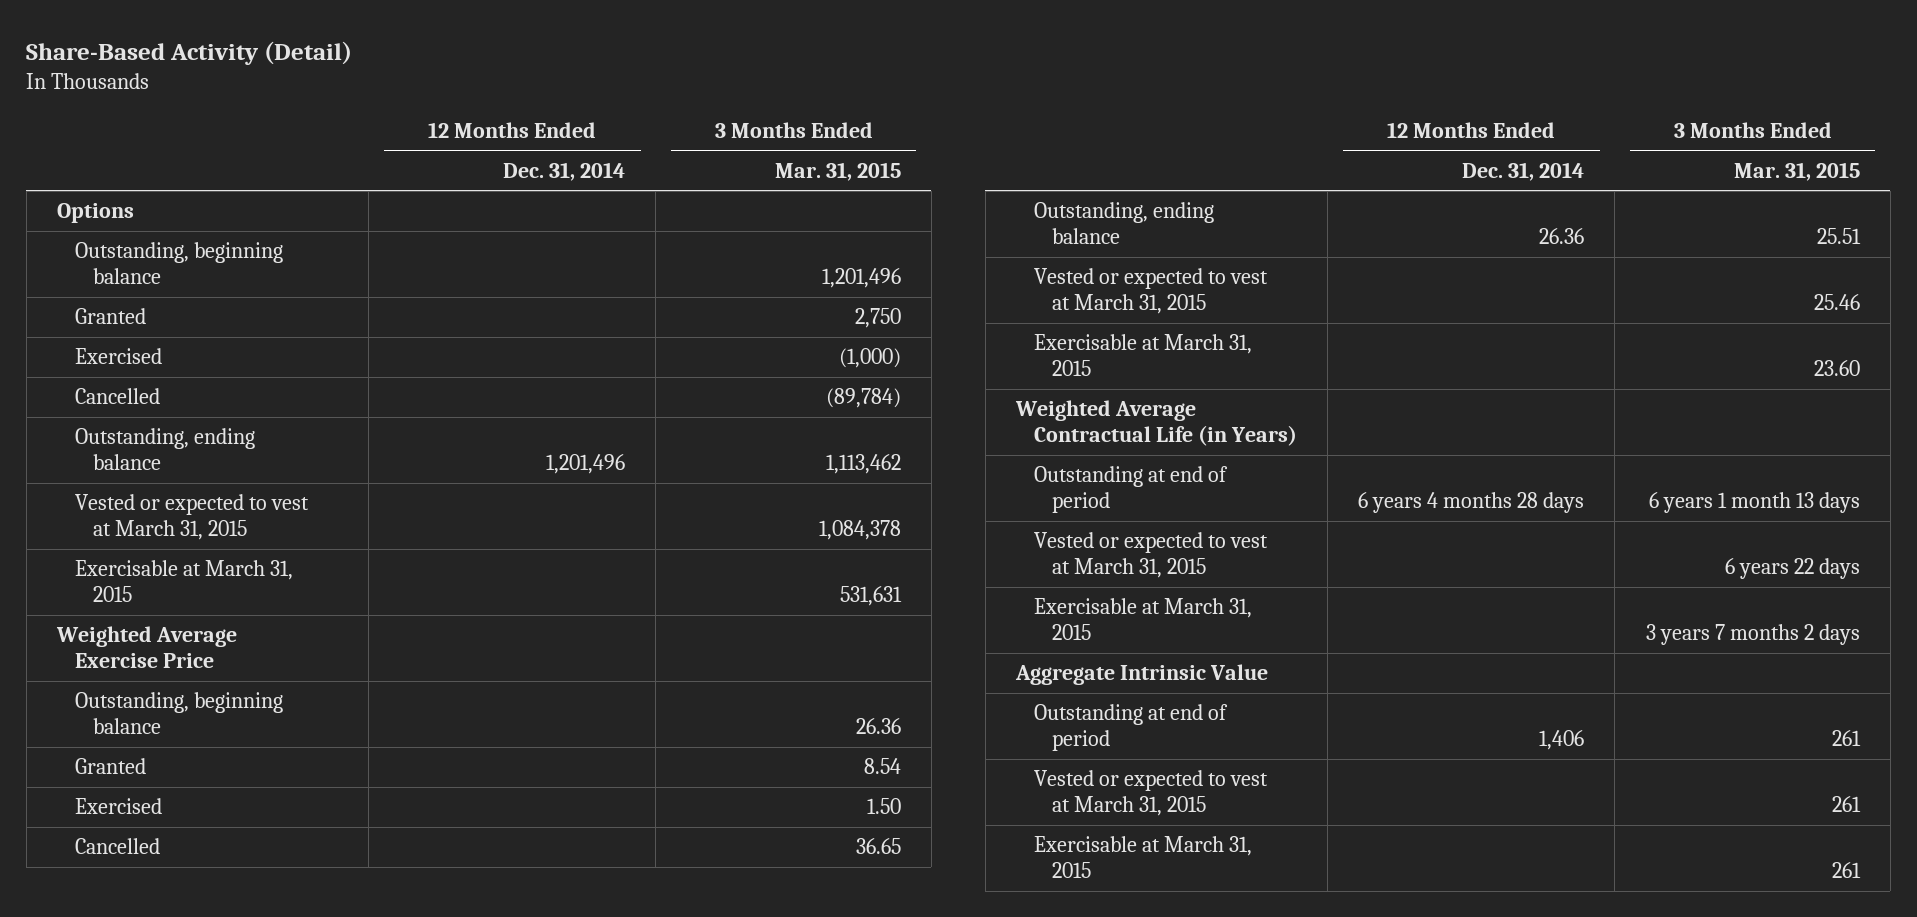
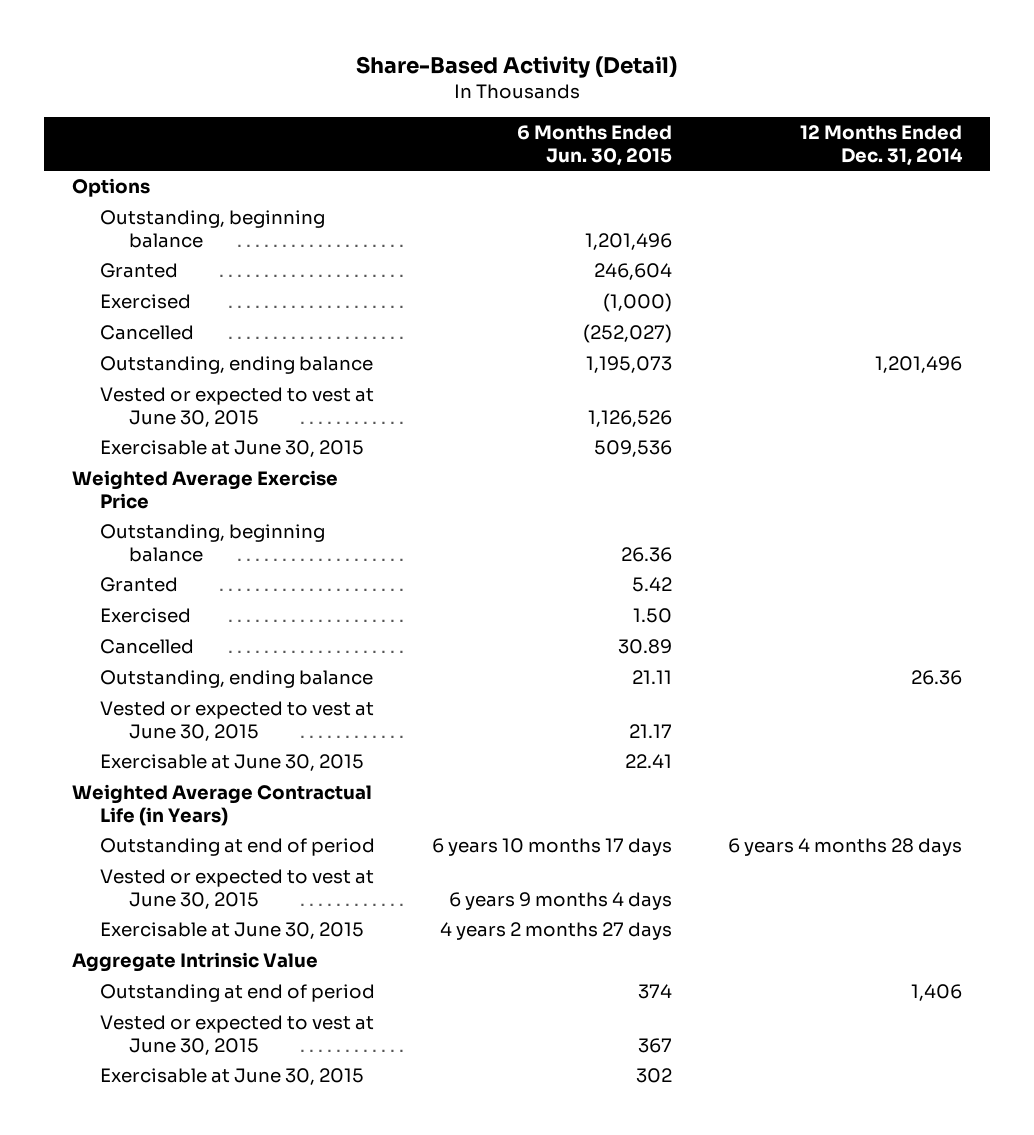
- | 12 Months Ended Dec. 31, 2014 | 3 Months Ended Mar. 31, 2015
+ | 6 Months Ended Jun. 30, 2015 | 12 Months Ended Dec. 31, 2014
- Vested or expected to vest at March 31, 2015 | | 1,084,378
- Exercisable at March 31, 2015 | | 531,631
+ Vested or expected to vest at June 30, 2015 | 1,126,526 |
+ Exercisable at June 30, 2015 | 509,536 |
- Vested or expected to vest at March 31, 2015 | | 25.46
- Exercisable at March 31, 2015 | | 23.60
+ Vested or expected to vest at June 30, 2015 | 21.17 |
+ Exercisable at June 30, 2015 | 22.41 |
- Vested or expected to vest at March 31, 2015 | | 6 years 22 days
- Exercisable at March 31, 2015 | | 3 years 7 months 2 days
+ Vested or expected to vest at June 30, 2015 | 6 years 9 months 4 days |
+ Exercisable at June 30, 2015 | 4 years 2 months 27 days |
- Vested or expected to vest at March 31, 2015 | | 261
- Exercisable at March 31, 2015 | | 261
+ Vested or expected to vest at June 30, 2015 | 367 |
+ Exercisable at June 30, 2015 | 302 |

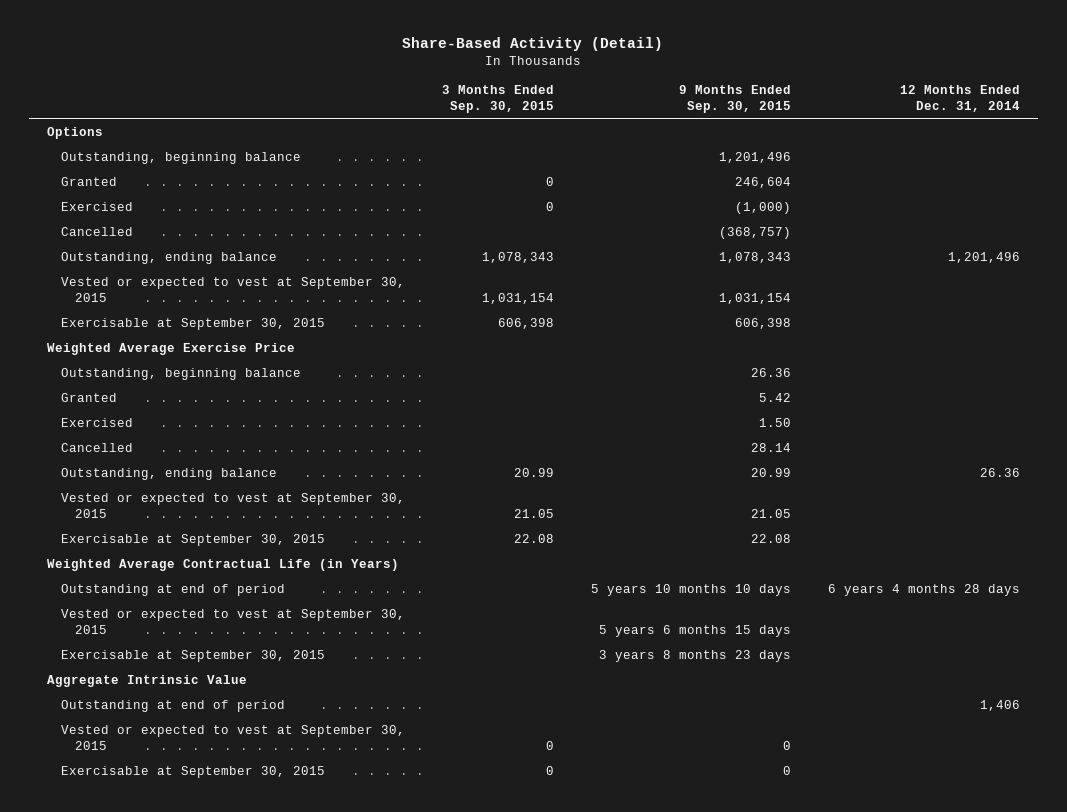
- | 6 Months Ended Jun. 30, 2015 | 12 Months Ended Dec. 31, 2014
+ | 3 Months Ended Sep. 30, 2015 | 9 Months Ended Sep. 30, 2015 | 12 Months Ended Dec. 31, 2014
- Vested or expected to vest at June 30, 2015 | 1,126,526 |
- Exercisable at June 30, 2015 | 509,536 |
+ Vested or expected to vest at September 30, 2015 | 1,031,154 | 1,031,154 |
+ Exercisable at September 30, 2015 | 606,398 | 606,398 |
- Vested or expected to vest at June 30, 2015 | 21.17 |
- Exercisable at June 30, 2015 | 22.41 |
+ Vested or expected to vest at September 30, 2015 | 21.05 | 21.05 |
+ Exercisable at September 30, 2015 | 22.08 | 22.08 |
- Vested or expected to vest at June 30, 2015 | 6 years 9 months 4 days |
- Exercisable at June 30, 2015 | 4 years 2 months 27 days |
+ Vested or expected to vest at September 30, 2015 | | 5 years 6 months 15 days |
+ Exercisable at September 30, 2015 | | 3 years 8 months 23 days |
- Vested or expected to vest at June 30, 2015 | 367 |
- Exercisable at June 30, 2015 | 302 |
+ Vested or expected to vest at September 30, 2015 | 0 | 0 |
+ Exercisable at September 30, 2015 | 0 | 0 |

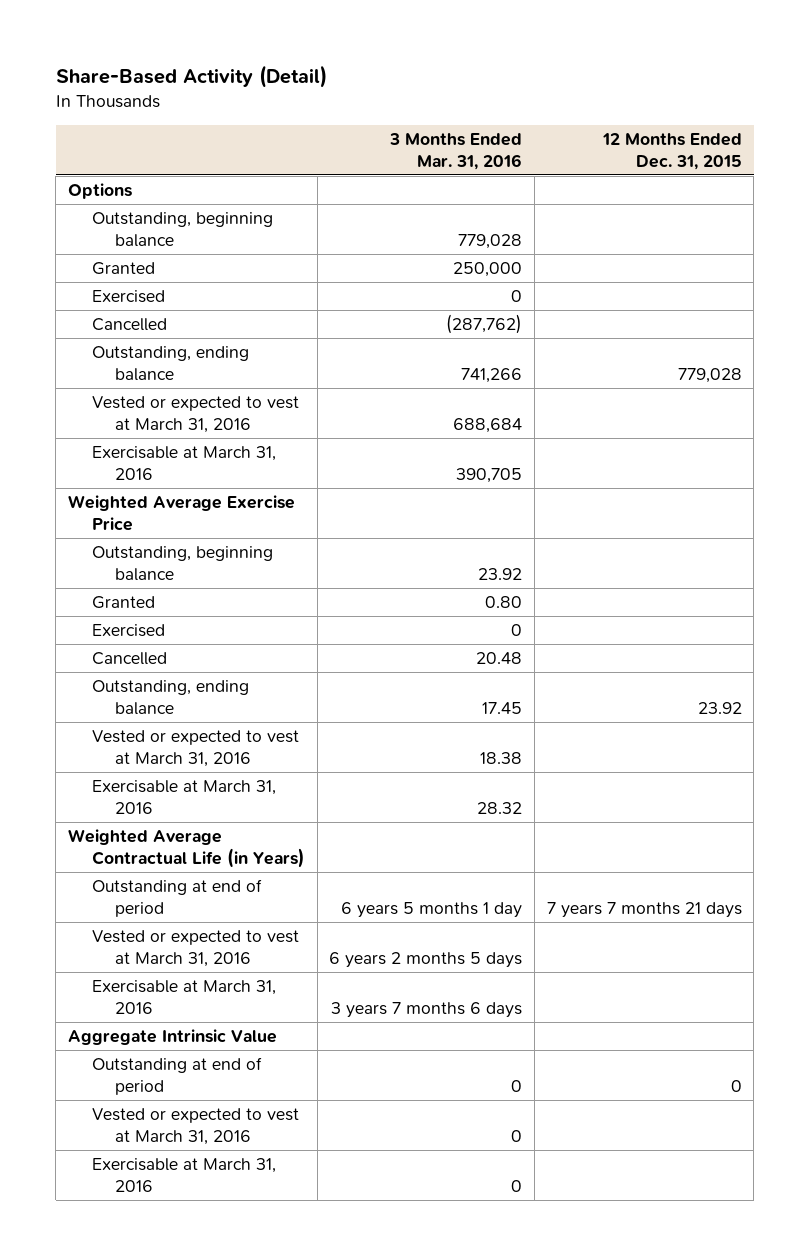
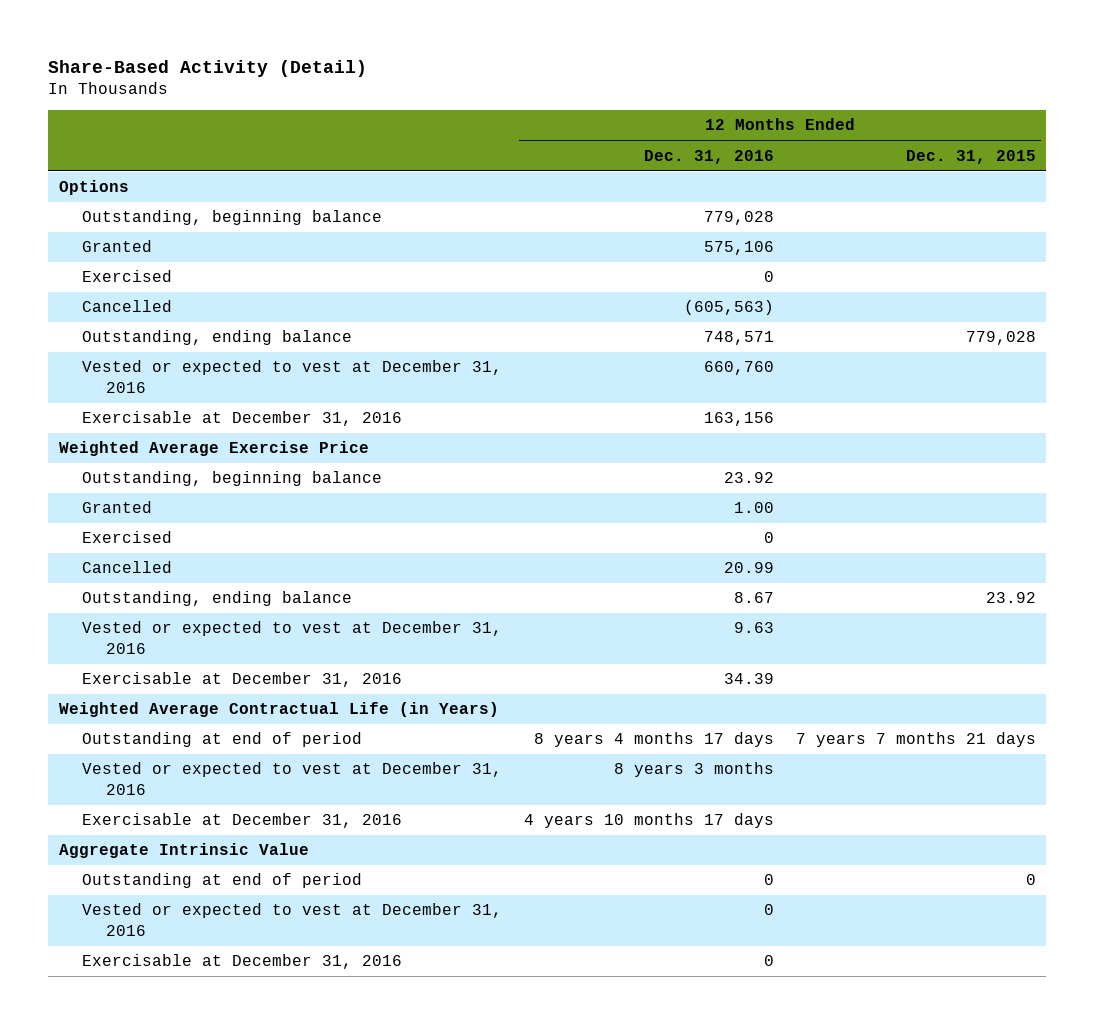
- | 3 Months Ended Mar. 31, 2016 | 12 Months Ended Dec. 31, 2015
+ | 12 Months Ended Dec. 31, 2016 | 12 Months Ended Dec. 31, 2015
- Vested or expected to vest at March 31, 2016 | 688,684 |
- Exercisable at March 31, 2016 | 390,705 |
+ Vested or expected to vest at December 31, 2016 | 660,760 |
+ Exercisable at December 31, 2016 | 163,156 |
- Vested or expected to vest at March 31, 2016 | 18.38 |
- Exercisable at March 31, 2016 | 28.32 |
+ Vested or expected to vest at December 31, 2016 | 9.63 |
+ Exercisable at December 31, 2016 | 34.39 |
- Vested or expected to vest at March 31, 2016 | 6 years 2 months 5 days |
- Exercisable at March 31, 2016 | 3 years 7 months 6 days |
+ Vested or expected to vest at December 31, 2016 | 8 years 3 months |
+ Exercisable at December 31, 2016 | 4 years 10 months 17 days |
- Vested or expected to vest at March 31, 2016 | 0 |
- Exercisable at March 31, 2016 | 0 |
+ Vested or expected to vest at December 31, 2016 | 0 |
+ Exercisable at December 31, 2016 | 0 |

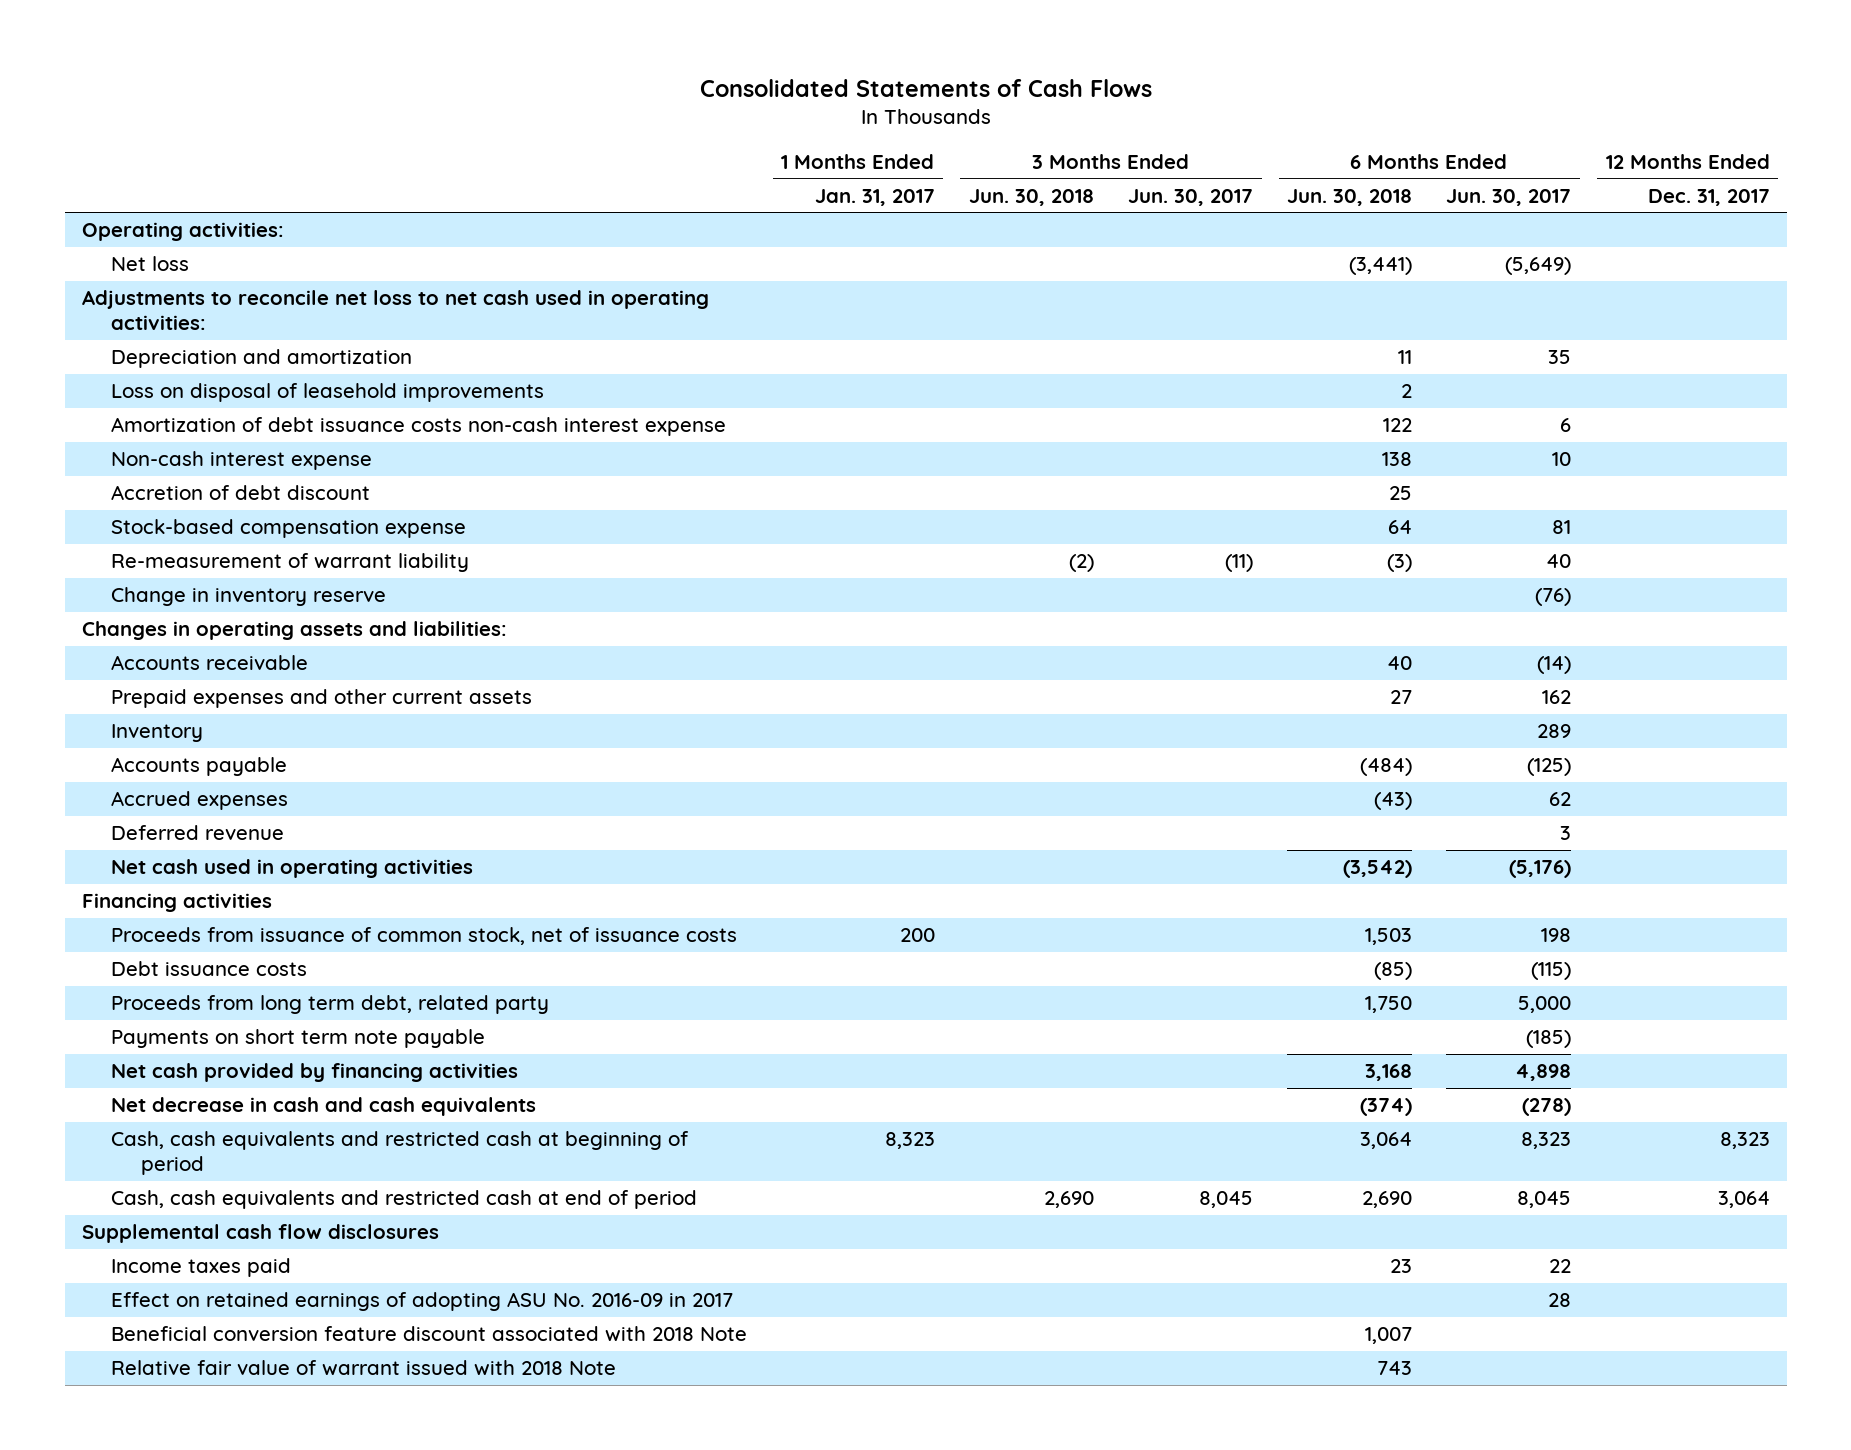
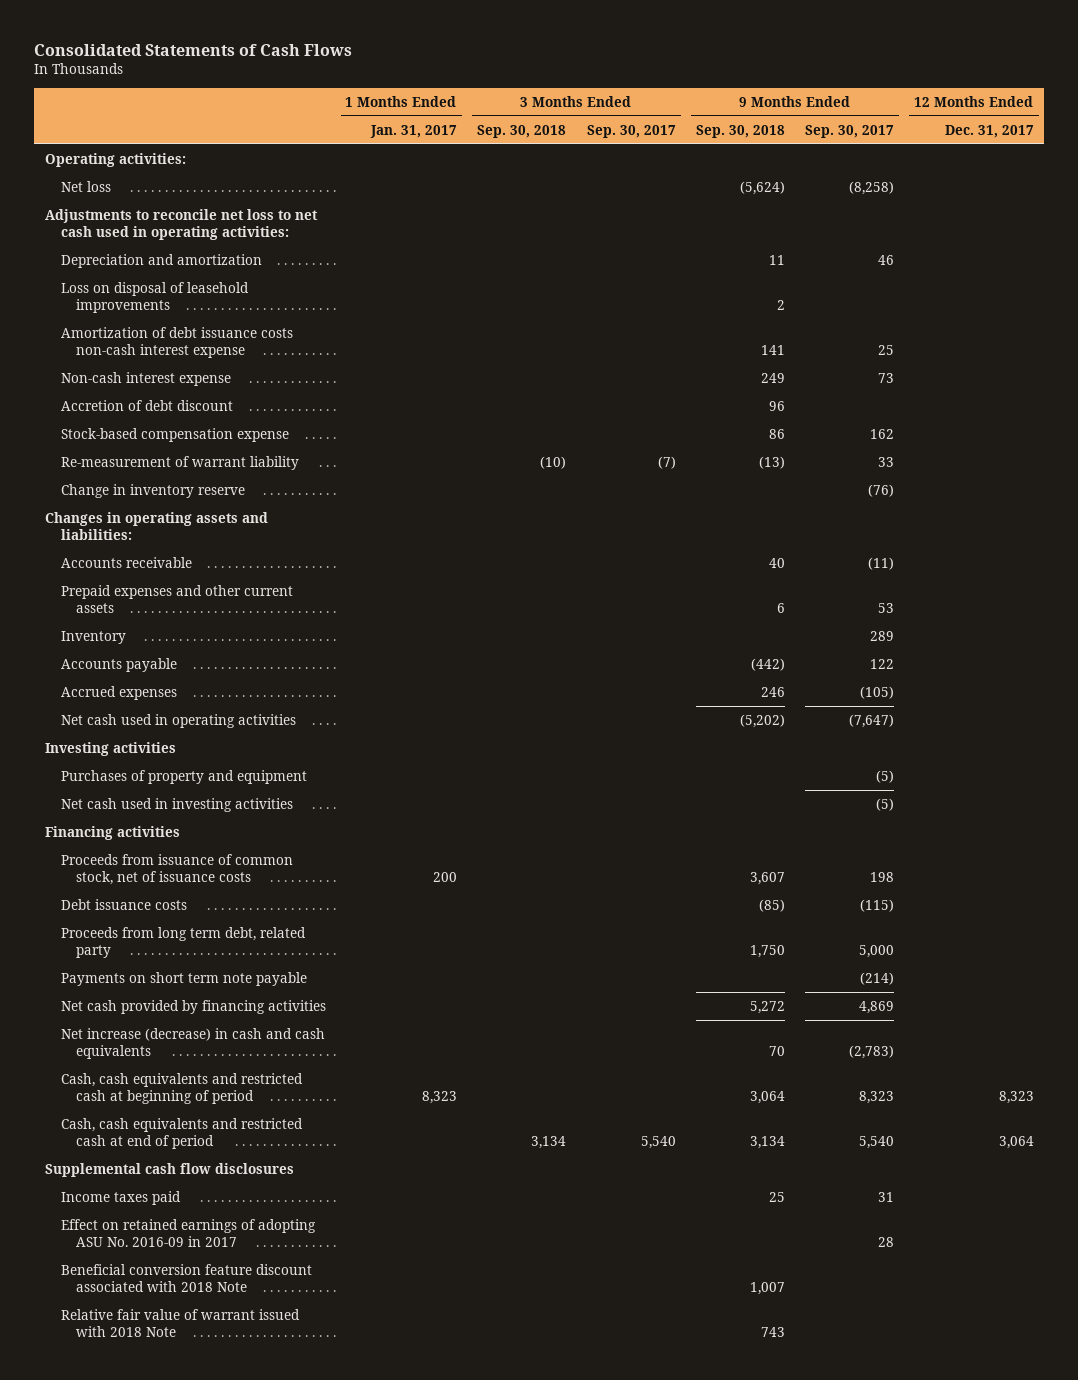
- | 1 Months Ended Jan. 31, 2017 | 3 Months Ended Jun. 30, 2018 | 3 Months Ended Jun. 30, 2017 | 6 Months Ended Jun. 30, 2018 | 6 Months Ended Jun. 30, 2017 | 12 Months Ended Dec. 31, 2017
+ | 1 Months Ended Jan. 31, 2017 | 3 Months Ended Sep. 30, 2018 | 3 Months Ended Sep. 30, 2017 | 9 Months Ended Sep. 30, 2018 | 9 Months Ended Sep. 30, 2017 | 12 Months Ended Dec. 31, 2017
- Deferred revenue | | | | | 3 |
+ Investing activities
+ Purchases of property and equipment | | | | | (5) |
+ Net cash used in investing activities | | | | | (5) |
- Net decrease in cash and cash equivalents | | | | (374) | (278) |
+ Net increase (decrease) in cash and cash equivalents | | | | 70 | (2,783) |

